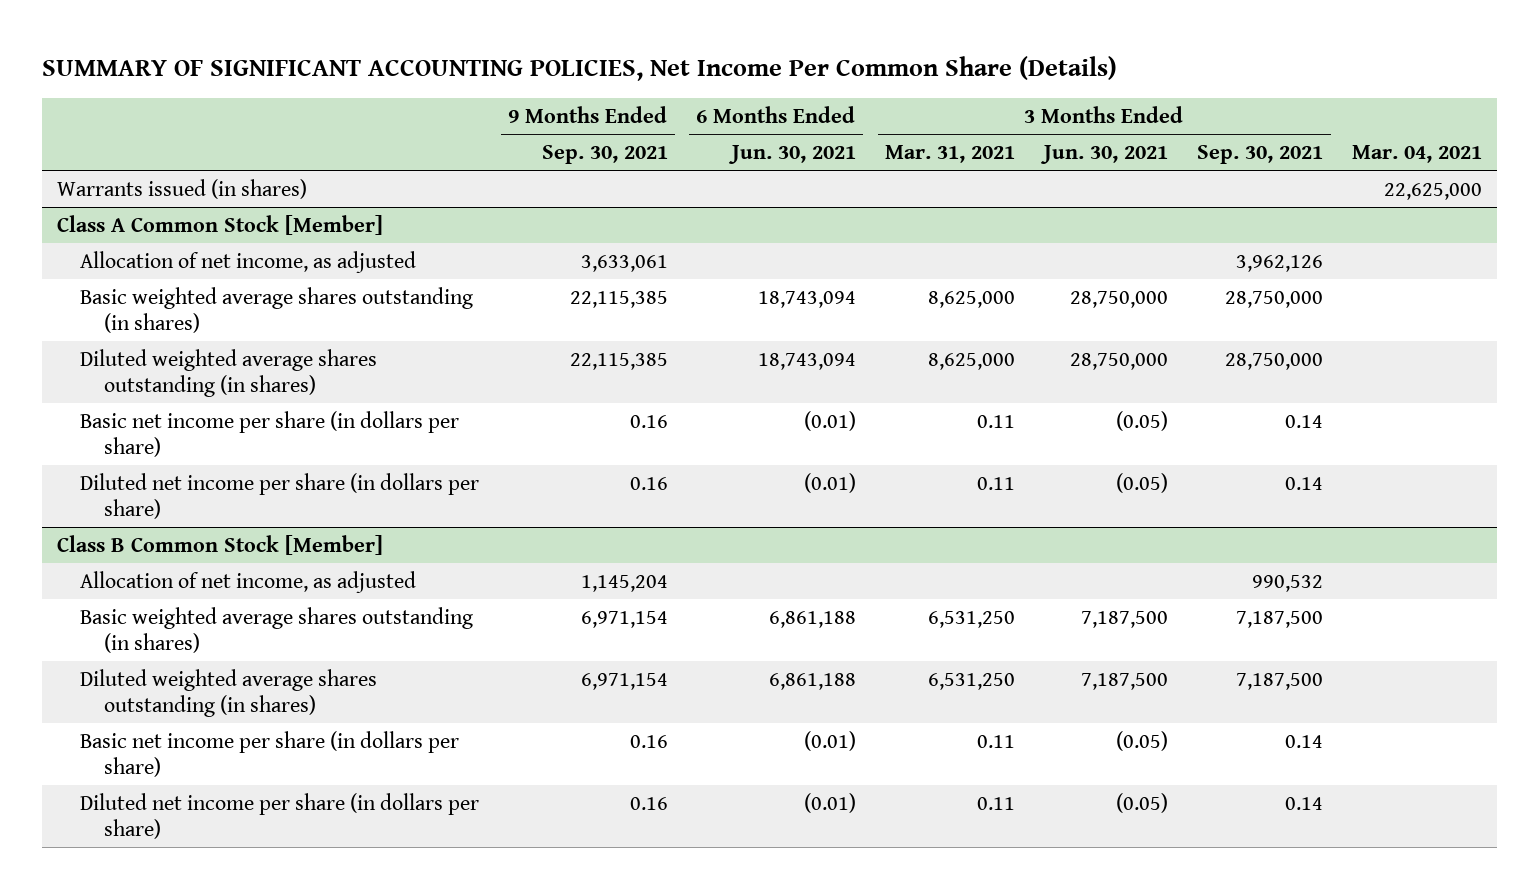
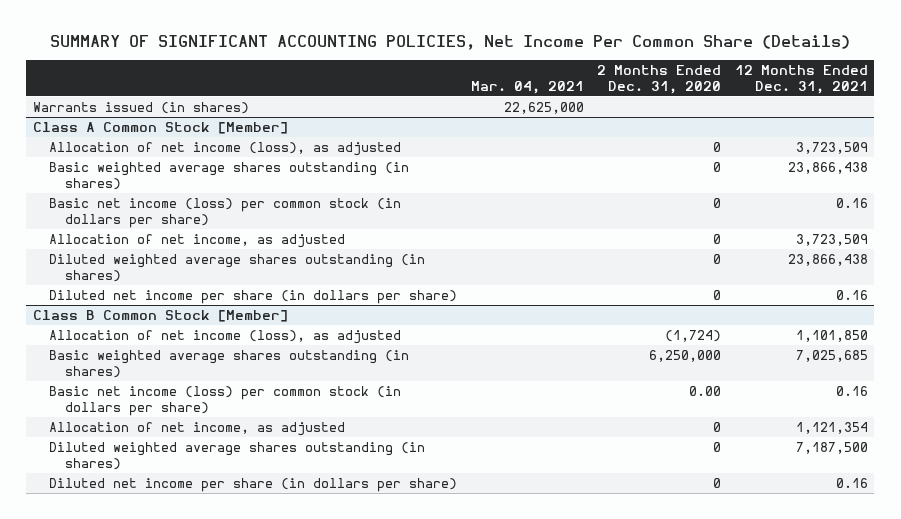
- | 9 Months Ended Sep. 30, 2021 | 6 Months Ended Jun. 30, 2021 | 3 Months Ended Mar. 31, 2021 | 3 Months Ended Jun. 30, 2021 | 3 Months Ended Sep. 30, 2021 | Mar. 04, 2021
+ | Mar. 04, 2021 | 2 Months Ended Dec. 31, 2020 | 12 Months Ended Dec. 31, 2021
@ Class A Common Stock [Member]
+ Allocation of net income (loss), as adjusted | | 0 | 3,723,509
+ Basic net income (loss) per common stock (in dollars per share) | | 0 | 0.16
moved down: Allocation of net income, as adjusted | | 0 | 3,723,509
- Basic net income per share (in dollars per share) | 0.16 | (0.01) | 0.11 | (0.05) | 0.14 |
@ Class B Common Stock [Member]
+ Allocation of net income (loss), as adjusted | | (1,724) | 1,101,850
+ Basic net income (loss) per common stock (in dollars per share) | | 0.00 | 0.16
moved down: Allocation of net income, as adjusted | | 0 | 1,121,354
- Basic net income per share (in dollars per share) | 0.16 | (0.01) | 0.11 | (0.05) | 0.14 |

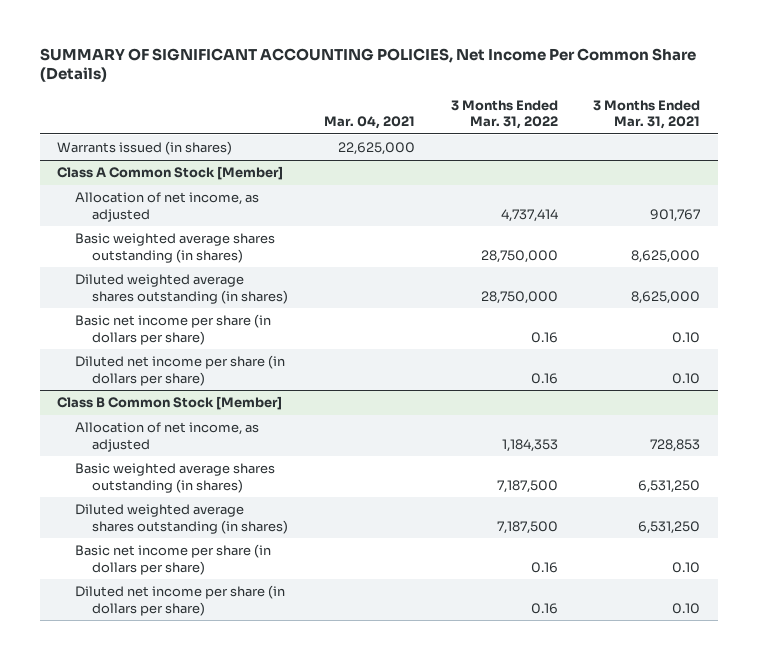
- | Mar. 04, 2021 | 2 Months Ended Dec. 31, 2020 | 12 Months Ended Dec. 31, 2021
+ | Mar. 04, 2021 | 3 Months Ended Mar. 31, 2022 | 3 Months Ended Mar. 31, 2021
@ Class A Common Stock [Member]
- Allocation of net income (loss), as adjusted | | 0 | 3,723,509
- Basic net income (loss) per common stock (in dollars per share) | | 0 | 0.16
moved down: Basic weighted average shares outstanding (in shares) | | 28,750,000 | 8,625,000
+ Basic net income per share (in dollars per share) | | 0.16 | 0.10
@ Class B Common Stock [Member]
- Allocation of net income (loss), as adjusted | | (1,724) | 1,101,850
- Basic net income (loss) per common stock (in dollars per share) | | 0.00 | 0.16
moved down: Basic weighted average shares outstanding (in shares) | | 7,187,500 | 6,531,250
+ Basic net income per share (in dollars per share) | | 0.16 | 0.10

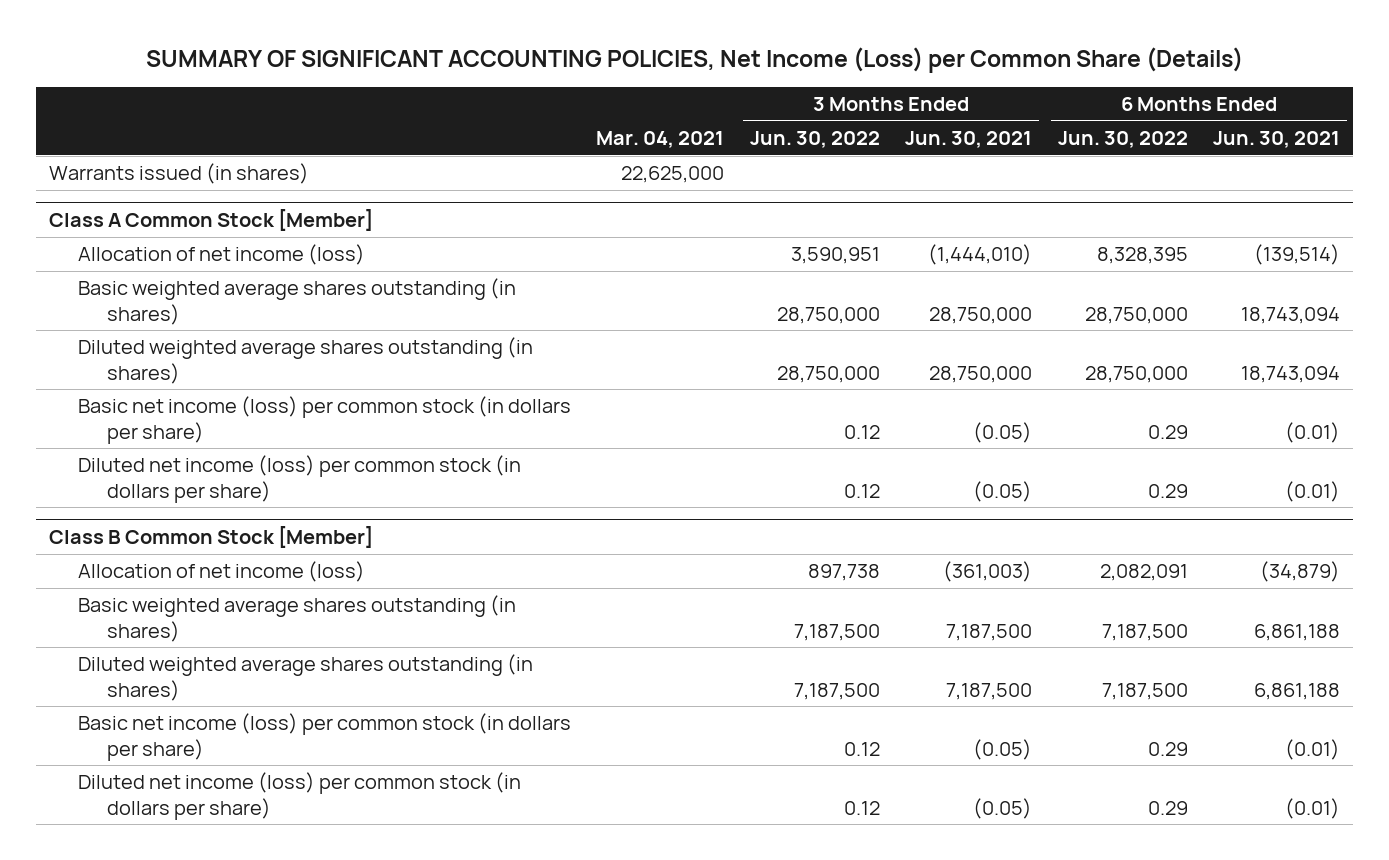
- SUMMARY OF SIGNIFICANT ACCOUNTING POLICIES, Net Income Per Common Share (Details)
+ SUMMARY OF SIGNIFICANT ACCOUNTING POLICIES, Net Income (Loss) per Common Share (Details)
- | Mar. 04, 2021 | 3 Months Ended Mar. 31, 2022 | 3 Months Ended Mar. 31, 2021
+ | Mar. 04, 2021 | 3 Months Ended Jun. 30, 2022 | 3 Months Ended Jun. 30, 2021 | 6 Months Ended Jun. 30, 2022 | 6 Months Ended Jun. 30, 2021
@ Class A Common Stock [Member]
- Allocation of net income, as adjusted | | 4,737,414 | 901,767
+ Allocation of net income (loss) | | 3,590,951 | (1,444,010) | 8,328,395 | (139,514)
- Basic net income per share (in dollars per share) | | 0.16 | 0.10
- Diluted net income per share (in dollars per share) | | 0.16 | 0.10
+ Basic net income (loss) per common stock (in dollars per share) | | 0.12 | (0.05) | 0.29 | (0.01)
+ Diluted net income (loss) per common stock (in dollars per share) | | 0.12 | (0.05) | 0.29 | (0.01)
@ Class B Common Stock [Member]
- Allocation of net income, as adjusted | | 1,184,353 | 728,853
+ Allocation of net income (loss) | | 897,738 | (361,003) | 2,082,091 | (34,879)
- Basic net income per share (in dollars per share) | | 0.16 | 0.10
- Diluted net income per share (in dollars per share) | | 0.16 | 0.10
+ Basic net income (loss) per common stock (in dollars per share) | | 0.12 | (0.05) | 0.29 | (0.01)
+ Diluted net income (loss) per common stock (in dollars per share) | | 0.12 | (0.05) | 0.29 | (0.01)

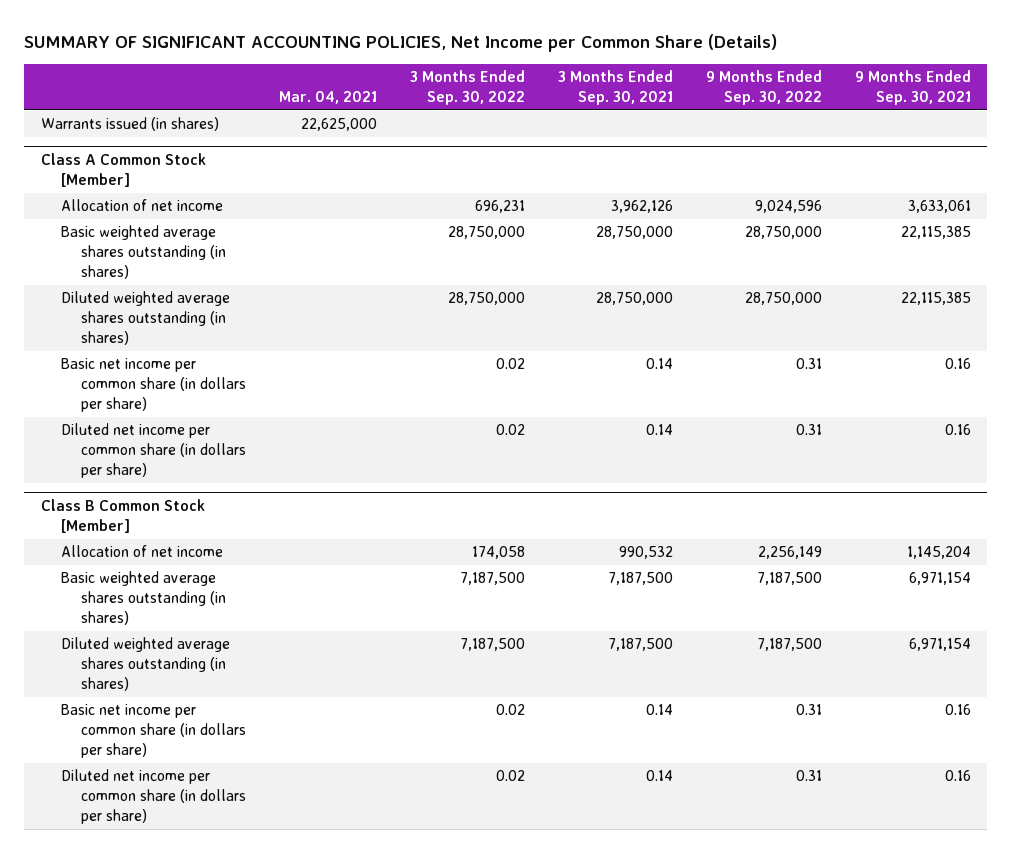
- SUMMARY OF SIGNIFICANT ACCOUNTING POLICIES, Net Income (Loss) per Common Share (Details)
+ SUMMARY OF SIGNIFICANT ACCOUNTING POLICIES, Net Income per Common Share (Details)
- | Mar. 04, 2021 | 3 Months Ended Jun. 30, 2022 | 3 Months Ended Jun. 30, 2021 | 6 Months Ended Jun. 30, 2022 | 6 Months Ended Jun. 30, 2021
+ | Mar. 04, 2021 | 3 Months Ended Sep. 30, 2022 | 3 Months Ended Sep. 30, 2021 | 9 Months Ended Sep. 30, 2022 | 9 Months Ended Sep. 30, 2021
@ Class A Common Stock [Member]
- Allocation of net income (loss) | | 3,590,951 | (1,444,010) | 8,328,395 | (139,514)
+ Allocation of net income | | 696,231 | 3,962,126 | 9,024,596 | 3,633,061
- Basic net income (loss) per common stock (in dollars per share) | | 0.12 | (0.05) | 0.29 | (0.01)
- Diluted net income (loss) per common stock (in dollars per share) | | 0.12 | (0.05) | 0.29 | (0.01)
+ Basic net income per common share (in dollars per share) | | 0.02 | 0.14 | 0.31 | 0.16
+ Diluted net income per common share (in dollars per share) | | 0.02 | 0.14 | 0.31 | 0.16
@ Class B Common Stock [Member]
- Allocation of net income (loss) | | 897,738 | (361,003) | 2,082,091 | (34,879)
+ Allocation of net income | | 174,058 | 990,532 | 2,256,149 | 1,145,204
- Basic net income (loss) per common stock (in dollars per share) | | 0.12 | (0.05) | 0.29 | (0.01)
- Diluted net income (loss) per common stock (in dollars per share) | | 0.12 | (0.05) | 0.29 | (0.01)
+ Basic net income per common share (in dollars per share) | | 0.02 | 0.14 | 0.31 | 0.16
+ Diluted net income per common share (in dollars per share) | | 0.02 | 0.14 | 0.31 | 0.16

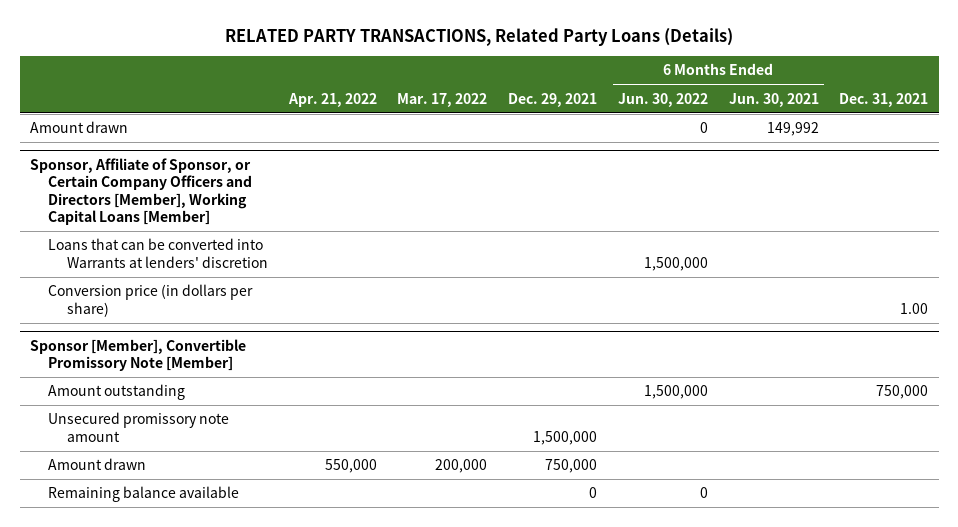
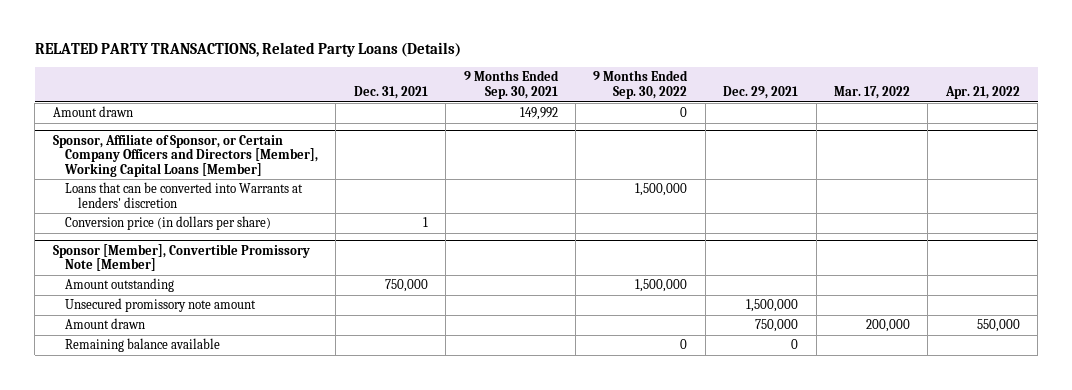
- | Apr. 21, 2022 | Mar. 17, 2022 | Dec. 29, 2021 | 6 Months Ended Jun. 30, 2022 | 6 Months Ended Jun. 30, 2021 | Dec. 31, 2021
+ | Dec. 31, 2021 | 9 Months Ended Sep. 30, 2021 | 9 Months Ended Sep. 30, 2022 | Dec. 29, 2021 | Mar. 17, 2022 | Apr. 21, 2022
@ Sponsor, Affiliate of Sponsor, or Certain Company Officers and Directors [Member], Working Capital Loans [Member]
- Conversion price (in dollars per share) | | | | | | 1.00
+ Conversion price (in dollars per share) | 1 | | | | |

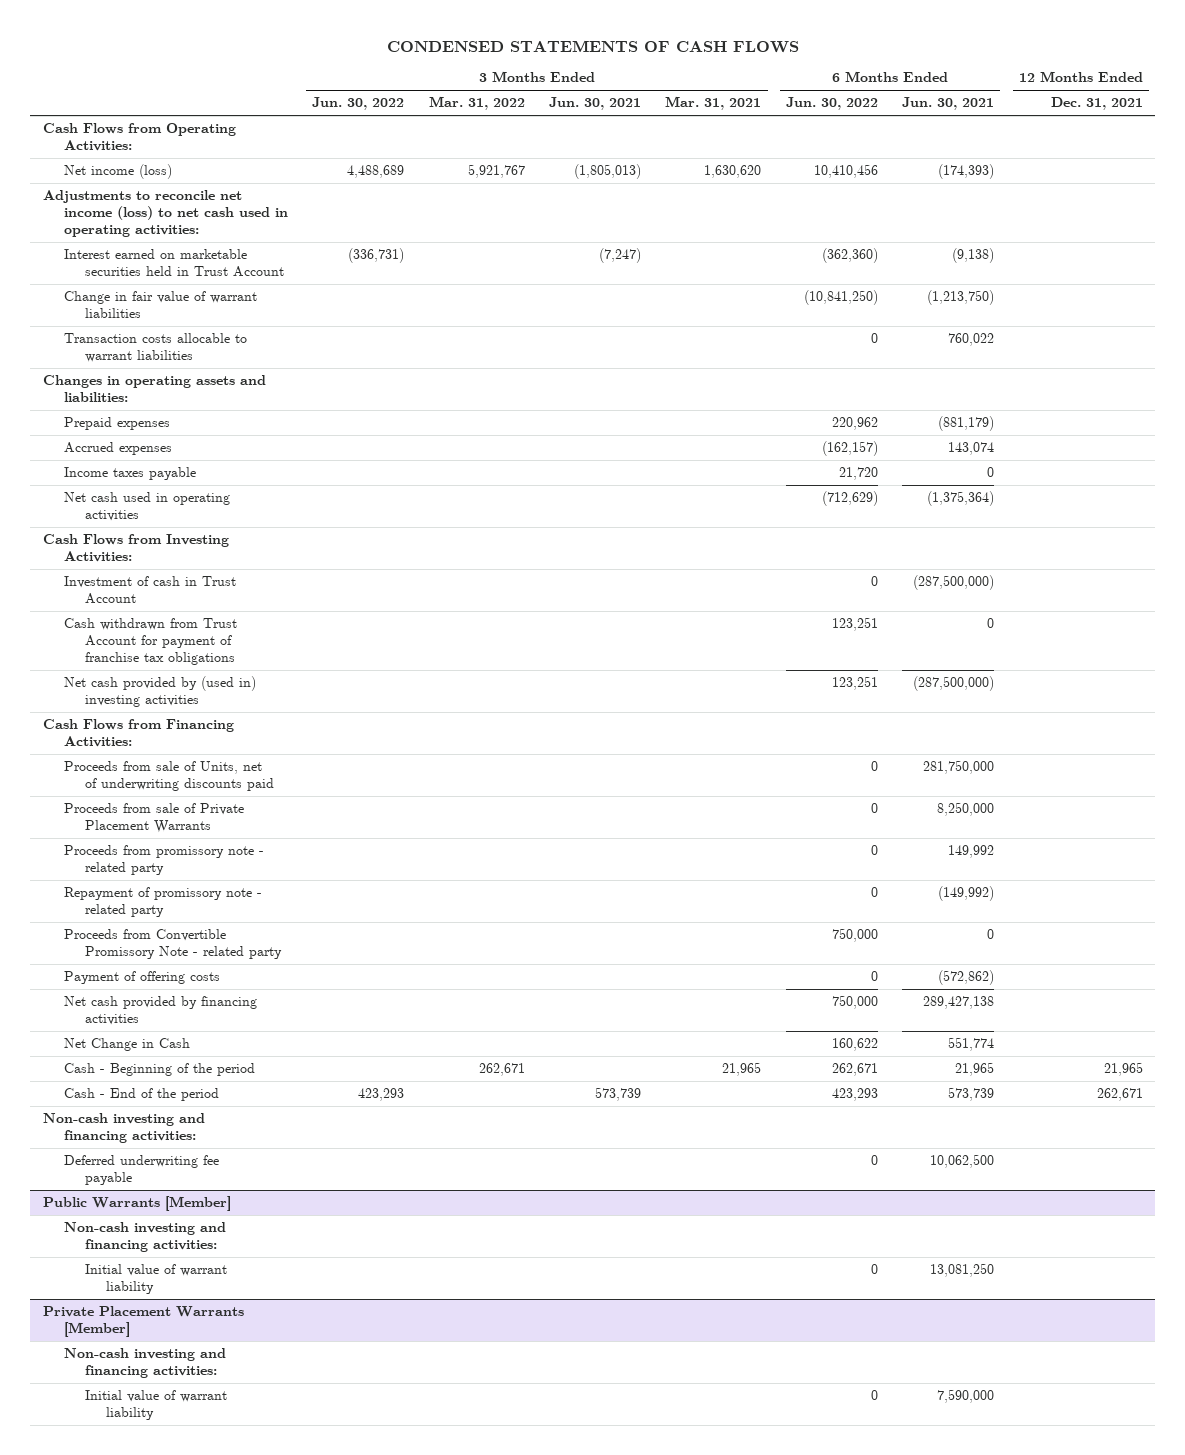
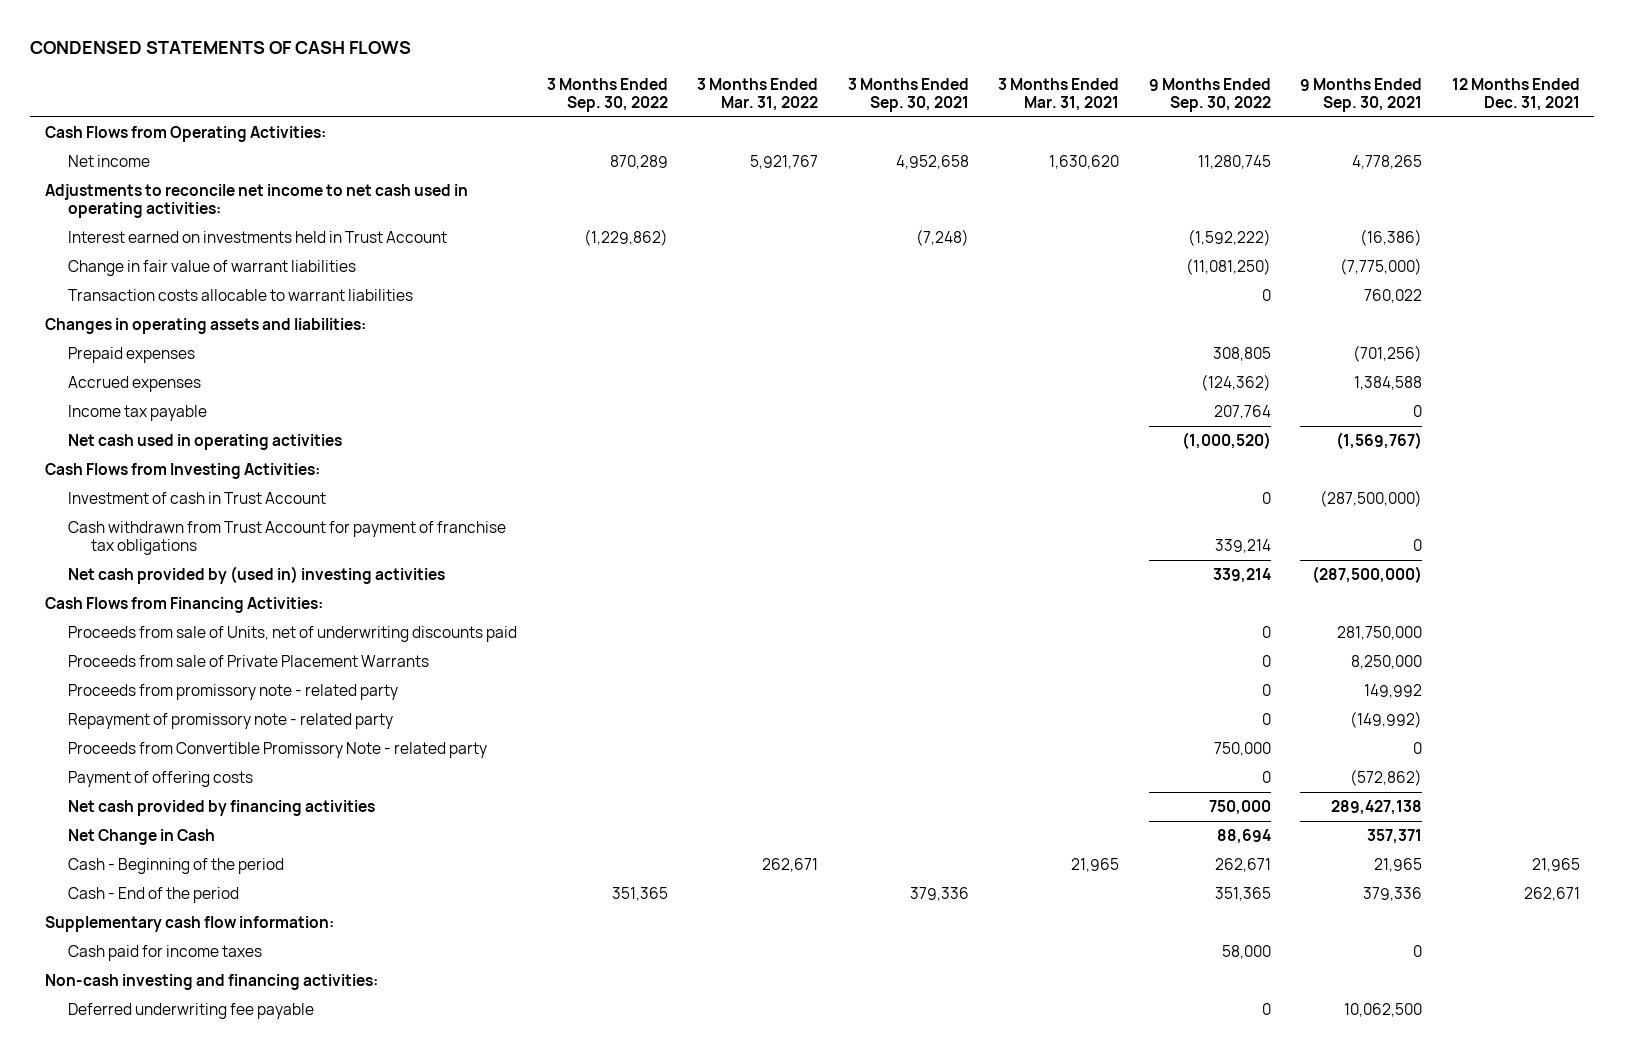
- | 3 Months Ended Jun. 30, 2022 | 3 Months Ended Mar. 31, 2022 | 3 Months Ended Jun. 30, 2021 | 3 Months Ended Mar. 31, 2021 | 6 Months Ended Jun. 30, 2022 | 6 Months Ended Jun. 30, 2021 | 12 Months Ended Dec. 31, 2021
+ | 3 Months Ended Sep. 30, 2022 | 3 Months Ended Mar. 31, 2022 | 3 Months Ended Sep. 30, 2021 | 3 Months Ended Mar. 31, 2021 | 9 Months Ended Sep. 30, 2022 | 9 Months Ended Sep. 30, 2021 | 12 Months Ended Dec. 31, 2021
- Net income (loss) | 4,488,689 | 5,921,767 | (1,805,013) | 1,630,620 | 10,410,456 | (174,393) |
- Adjustments to reconcile net income (loss) to net cash used in operating activities:
- Interest earned on marketable securities held in Trust Account | (336,731) | | (7,247) | | (362,360) | (9,138) |
+ Net income | 870,289 | 5,921,767 | 4,952,658 | 1,630,620 | 11,280,745 | 4,778,265 |
+ Adjustments to reconcile net income to net cash used in operating activities:
+ Interest earned on investments held in Trust Account | (1,229,862) | | (7,248) | | (1,592,222) | (16,386) |
- Income taxes payable | | | | | 21,720 | 0 |
+ Income tax payable | | | | | 207,764 | 0 |
+ Supplementary cash flow information:
+ Cash paid for income taxes | | | | | 58,000 | 0 |
- Public Warrants [Member]
- Non-cash investing and financing activities:
- Initial value of warrant liability | | | | | 0 | 13,081,250 |
- Private Placement Warrants [Member]
- Non-cash investing and financing activities:
- Initial value of warrant liability | | | | | 0 | 7,590,000 |

